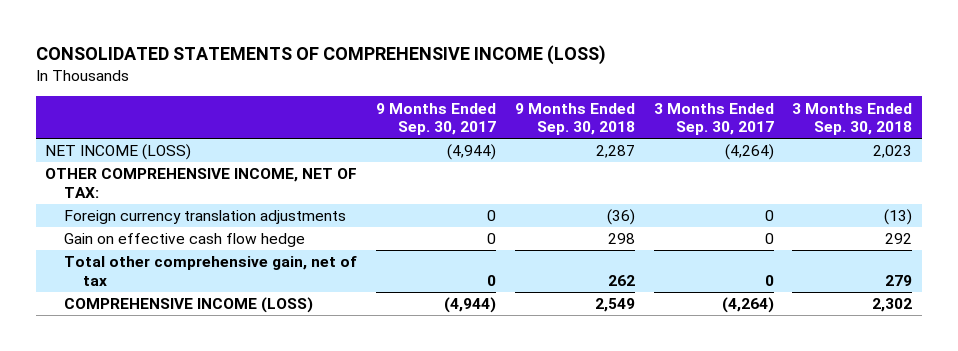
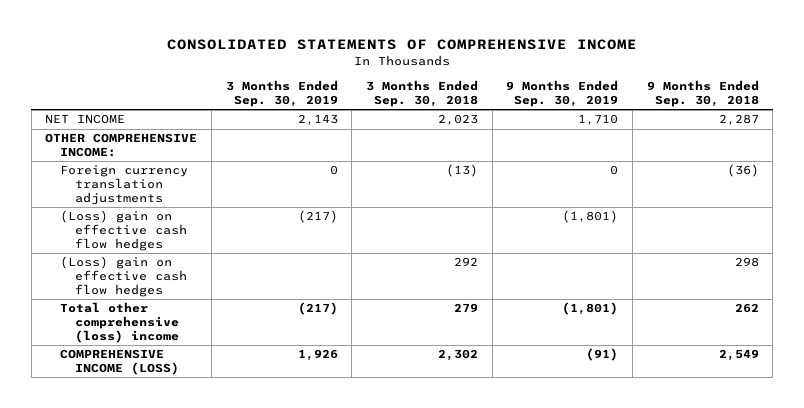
- CONSOLIDATED STATEMENTS OF COMPREHENSIVE INCOME (LOSS)
+ CONSOLIDATED STATEMENTS OF COMPREHENSIVE INCOME
- | 9 Months Ended Sep. 30, 2017 | 9 Months Ended Sep. 30, 2018 | 3 Months Ended Sep. 30, 2017 | 3 Months Ended Sep. 30, 2018
+ | 3 Months Ended Sep. 30, 2019 | 3 Months Ended Sep. 30, 2018 | 9 Months Ended Sep. 30, 2019 | 9 Months Ended Sep. 30, 2018
- NET INCOME (LOSS) | (4,944) | 2,287 | (4,264) | 2,023
- OTHER COMPREHENSIVE INCOME, NET OF TAX:
+ NET INCOME | 2,143 | 2,023 | 1,710 | 2,287
+ OTHER COMPREHENSIVE INCOME:
- Gain on effective cash flow hedge | 0 | 298 | 0 | 292
- Total other comprehensive gain, net of tax | 0 | 262 | 0 | 279
+ (Loss) gain on effective cash flow hedges | (217) | | (1,801) |
+ (Loss) gain on effective cash flow hedges | | 292 | | 298
+ Total other comprehensive (loss) income | (217) | 279 | (1,801) | 262

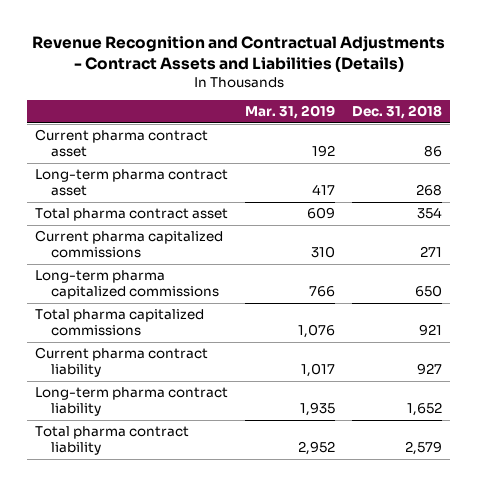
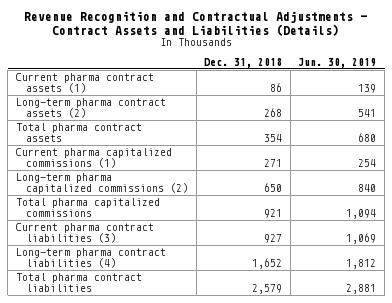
- | Mar. 31, 2019 | Dec. 31, 2018
+ | Dec. 31, 2018 | Jun. 30, 2019
- Current pharma contract asset | 192 | 86
- Long-term pharma contract asset | 417 | 268
- Total pharma contract asset | 609 | 354
- Current pharma capitalized commissions | 310 | 271
- Long-term pharma capitalized commissions | 766 | 650
+ Current pharma contract assets (1) | 86 | 139
+ Long-term pharma contract assets (2) | 268 | 541
+ Total pharma contract assets | 354 | 680
+ Current pharma capitalized commissions (1) | 271 | 254
+ Long-term pharma capitalized commissions (2) | 650 | 840
- Current pharma contract liability | 1,017 | 927
- Long-term pharma contract liability | 1,935 | 1,652
- Total pharma contract liability | 2,952 | 2,579
+ Current pharma contract liabilities (3) | 927 | 1,069
+ Long-term pharma contract liabilities (4) | 1,652 | 1,812
+ Total pharma contract liabilities | 2,579 | 2,881

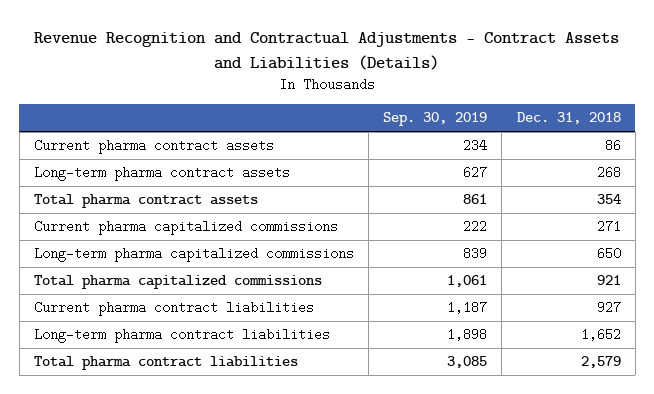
- | Dec. 31, 2018 | Jun. 30, 2019
+ | Sep. 30, 2019 | Dec. 31, 2018
- Current pharma contract assets (1) | 86 | 139
- Long-term pharma contract assets (2) | 268 | 541
+ Current pharma contract assets | 234 | 86
+ Long-term pharma contract assets | 627 | 268
- Current pharma capitalized commissions (1) | 271 | 254
- Long-term pharma capitalized commissions (2) | 650 | 840
+ Current pharma capitalized commissions | 222 | 271
+ Long-term pharma capitalized commissions | 839 | 650
- Current pharma contract liabilities (3) | 927 | 1,069
- Long-term pharma contract liabilities (4) | 1,652 | 1,812
+ Current pharma contract liabilities | 1,187 | 927
+ Long-term pharma contract liabilities | 1,898 | 1,652

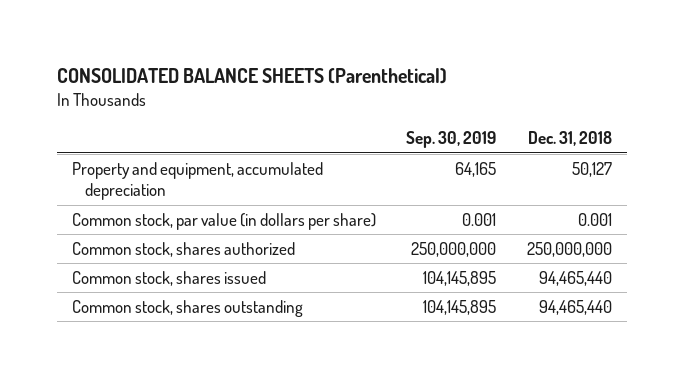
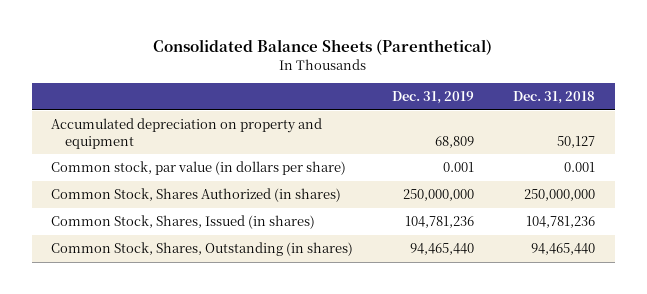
- CONSOLIDATED BALANCE SHEETS (Parenthetical)
+ Consolidated Balance Sheets (Parenthetical)
- | Sep. 30, 2019 | Dec. 31, 2018
+ | Dec. 31, 2019 | Dec. 31, 2018
- Property and equipment, accumulated depreciation | 64,165 | 50,127
+ Accumulated depreciation on property and equipment | 68,809 | 50,127
- Common stock, shares authorized | 250,000,000 | 250,000,000
- Common stock, shares issued | 104,145,895 | 94,465,440
- Common stock, shares outstanding | 104,145,895 | 94,465,440
+ Common Stock, Shares Authorized (in shares) | 250,000,000 | 250,000,000
+ Common Stock, Shares, Issued (in shares) | 104,781,236 | 104,781,236
+ Common Stock, Shares, Outstanding (in shares) | 94,465,440 | 94,465,440

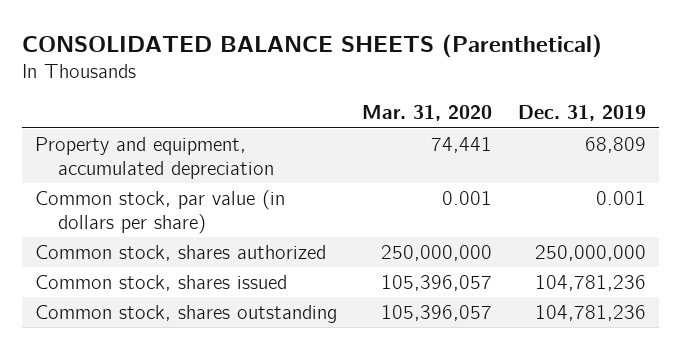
- Consolidated Balance Sheets (Parenthetical)
+ CONSOLIDATED BALANCE SHEETS (Parenthetical)
- | Dec. 31, 2019 | Dec. 31, 2018
+ | Mar. 31, 2020 | Dec. 31, 2019
- Accumulated depreciation on property and equipment | 68,809 | 50,127
+ Property and equipment, accumulated depreciation | 74,441 | 68,809
- Common Stock, Shares Authorized (in shares) | 250,000,000 | 250,000,000
- Common Stock, Shares, Issued (in shares) | 104,781,236 | 104,781,236
- Common Stock, Shares, Outstanding (in shares) | 94,465,440 | 94,465,440
+ Common stock, shares authorized | 250,000,000 | 250,000,000
+ Common stock, shares issued | 105,396,057 | 104,781,236
+ Common stock, shares outstanding | 105,396,057 | 104,781,236

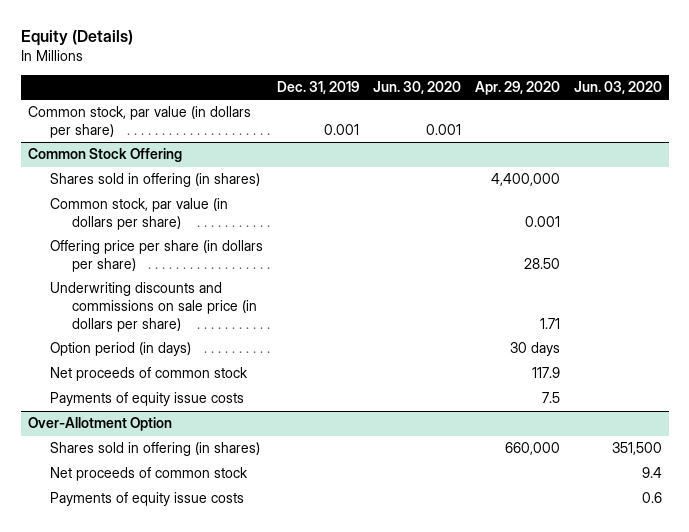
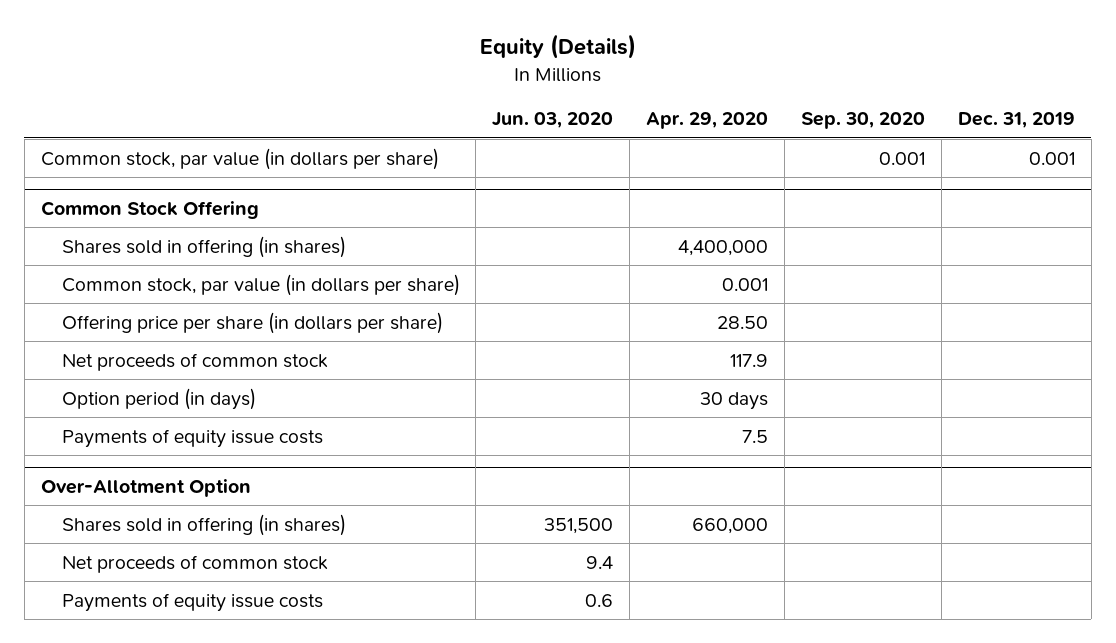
- | Dec. 31, 2019 | Jun. 30, 2020 | Apr. 29, 2020 | Jun. 03, 2020
+ | Jun. 03, 2020 | Apr. 29, 2020 | Sep. 30, 2020 | Dec. 31, 2019
@ Common Stock Offering
- Underwriting discounts and commissions on sale price (in dollars per share) | | | 1.71 |
moved down: Option period (in days) | | 30 days | |

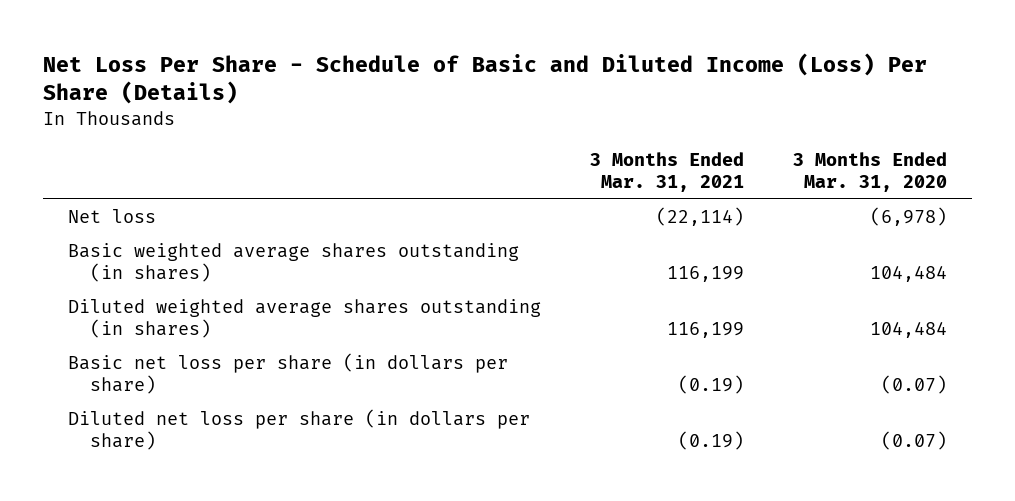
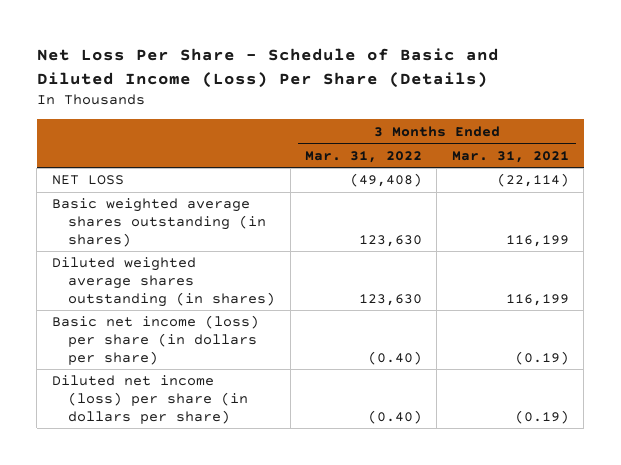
- | 3 Months Ended Mar. 31, 2021 | 3 Months Ended Mar. 31, 2020
+ | 3 Months Ended Mar. 31, 2022 | 3 Months Ended Mar. 31, 2021
- Net loss | (22,114) | (6,978)
+ NET LOSS | (49,408) | (22,114)
- Basic net loss per share (in dollars per share) | (0.19) | (0.07)
- Diluted net loss per share (in dollars per share) | (0.19) | (0.07)
+ Basic net income (loss) per share (in dollars per share) | (0.40) | (0.19)
+ Diluted net income (loss) per share (in dollars per share) | (0.40) | (0.19)

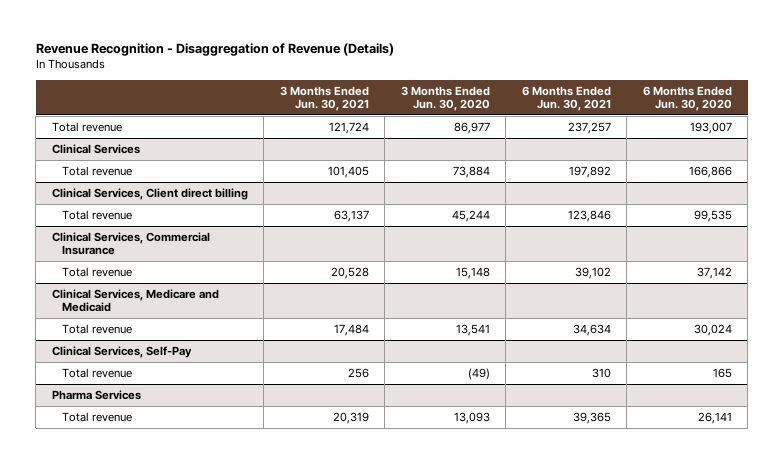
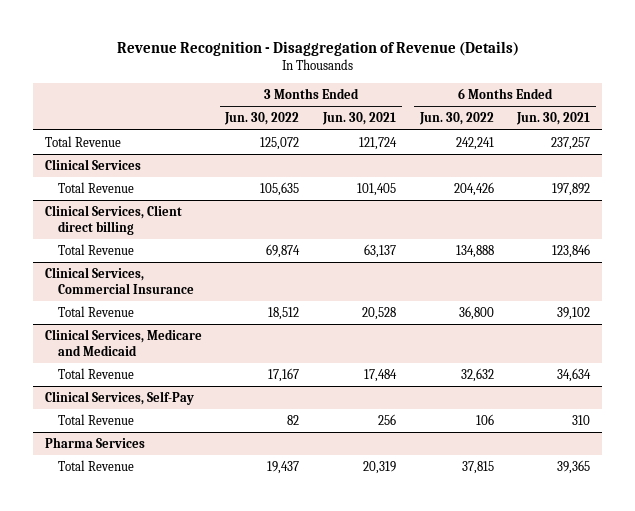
- | 3 Months Ended Jun. 30, 2021 | 3 Months Ended Jun. 30, 2020 | 6 Months Ended Jun. 30, 2021 | 6 Months Ended Jun. 30, 2020
+ | 3 Months Ended Jun. 30, 2022 | 3 Months Ended Jun. 30, 2021 | 6 Months Ended Jun. 30, 2022 | 6 Months Ended Jun. 30, 2021
- Total revenue | 121,724 | 86,977 | 237,257 | 193,007
+ Total Revenue | 125,072 | 121,724 | 242,241 | 237,257
@ Clinical Services
- Total revenue | 101,405 | 73,884 | 197,892 | 166,866
+ Total Revenue | 105,635 | 101,405 | 204,426 | 197,892
@ Clinical Services, Client direct billing
- Total revenue | 63,137 | 45,244 | 123,846 | 99,535
+ Total Revenue | 69,874 | 63,137 | 134,888 | 123,846
@ Clinical Services, Commercial Insurance
- Total revenue | 20,528 | 15,148 | 39,102 | 37,142
+ Total Revenue | 18,512 | 20,528 | 36,800 | 39,102
@ Clinical Services, Medicare and Medicaid
- Total revenue | 17,484 | 13,541 | 34,634 | 30,024
+ Total Revenue | 17,167 | 17,484 | 32,632 | 34,634
@ Clinical Services, Self-Pay
- Total revenue | 256 | (49) | 310 | 165
+ Total Revenue | 82 | 256 | 106 | 310
@ Pharma Services
- Total revenue | 20,319 | 13,093 | 39,365 | 26,141
+ Total Revenue | 19,437 | 20,319 | 37,815 | 39,365

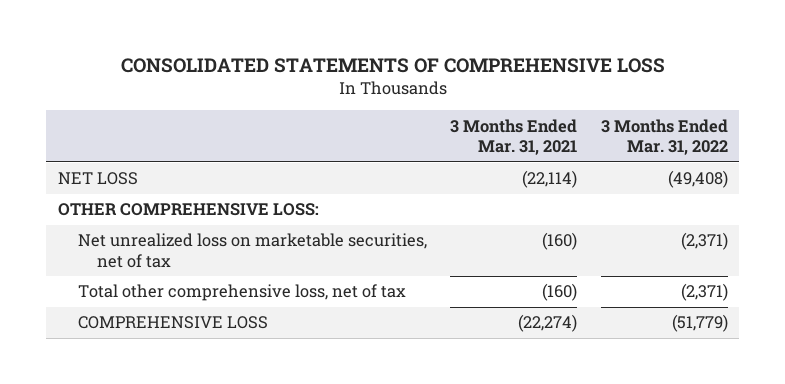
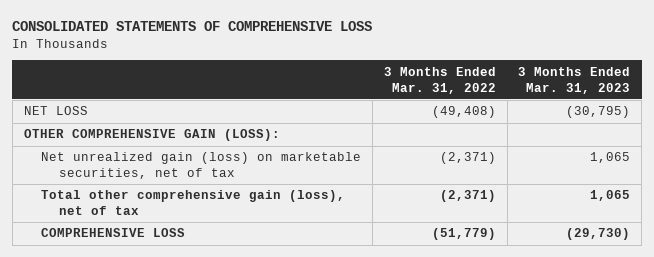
- | 3 Months Ended Mar. 31, 2021 | 3 Months Ended Mar. 31, 2022
+ | 3 Months Ended Mar. 31, 2022 | 3 Months Ended Mar. 31, 2023
- OTHER COMPREHENSIVE LOSS:
- Net unrealized loss on marketable securities, net of tax | (160) | (2,371)
- Total other comprehensive loss, net of tax | (160) | (2,371)
+ OTHER COMPREHENSIVE GAIN (LOSS):
+ Net unrealized gain (loss) on marketable securities, net of tax | (2,371) | 1,065
+ Total other comprehensive gain (loss), net of tax | (2,371) | 1,065

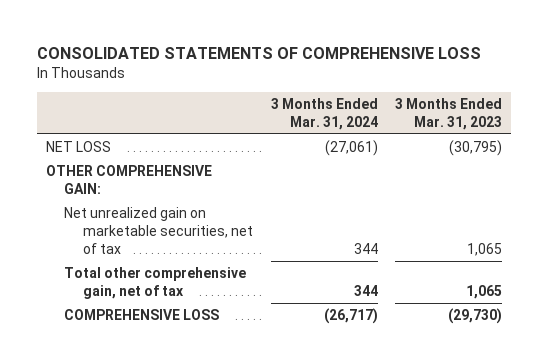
- | 3 Months Ended Mar. 31, 2022 | 3 Months Ended Mar. 31, 2023
+ | 3 Months Ended Mar. 31, 2024 | 3 Months Ended Mar. 31, 2023
- OTHER COMPREHENSIVE GAIN (LOSS):
- Net unrealized gain (loss) on marketable securities, net of tax | (2,371) | 1,065
- Total other comprehensive gain (loss), net of tax | (2,371) | 1,065
+ OTHER COMPREHENSIVE GAIN:
+ Net unrealized gain on marketable securities, net of tax | 344 | 1,065
+ Total other comprehensive gain, net of tax | 344 | 1,065

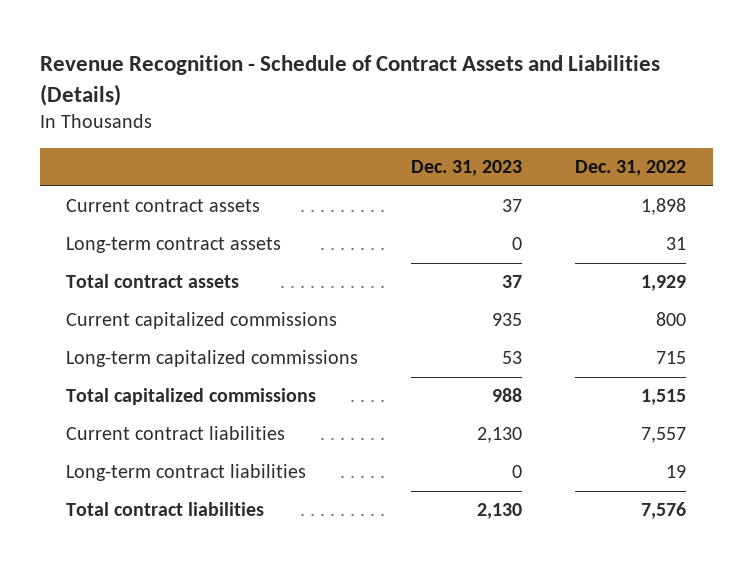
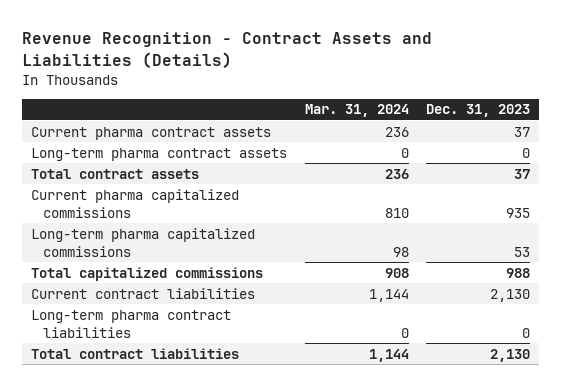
- Revenue Recognition - Schedule of Contract Assets and Liabilities (Details)
+ Revenue Recognition - Contract Assets and Liabilities (Details)
- | Dec. 31, 2023 | Dec. 31, 2022
+ | Mar. 31, 2024 | Dec. 31, 2023
- Current contract assets | 37 | 1,898
- Long-term contract assets | 0 | 31
+ Current pharma contract assets | 236 | 37
+ Long-term pharma contract assets | 0 | 0
- Current capitalized commissions | 935 | 800
- Long-term capitalized commissions | 53 | 715
+ Current pharma capitalized commissions | 810 | 935
+ Long-term pharma capitalized commissions | 98 | 53
- Long-term contract liabilities | 0 | 19
+ Long-term pharma contract liabilities | 0 | 0

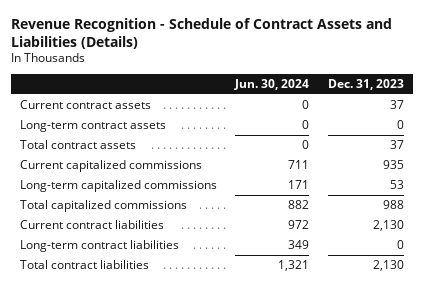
- Revenue Recognition - Contract Assets and Liabilities (Details)
+ Revenue Recognition - Schedule of Contract Assets and Liabilities (Details)
- | Mar. 31, 2024 | Dec. 31, 2023
+ | Jun. 30, 2024 | Dec. 31, 2023
- Current pharma contract assets | 236 | 37
- Long-term pharma contract assets | 0 | 0
+ Current contract assets | 0 | 37
+ Long-term contract assets | 0 | 0
- Current pharma capitalized commissions | 810 | 935
- Long-term pharma capitalized commissions | 98 | 53
+ Current capitalized commissions | 711 | 935
+ Long-term capitalized commissions | 171 | 53
- Long-term pharma contract liabilities | 0 | 0
+ Long-term contract liabilities | 349 | 0

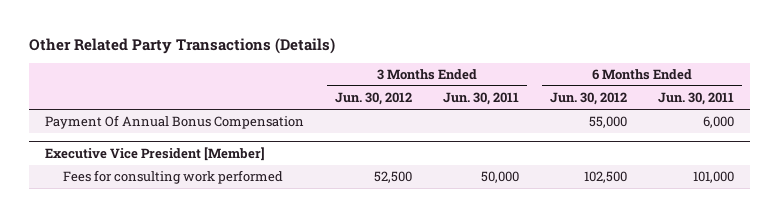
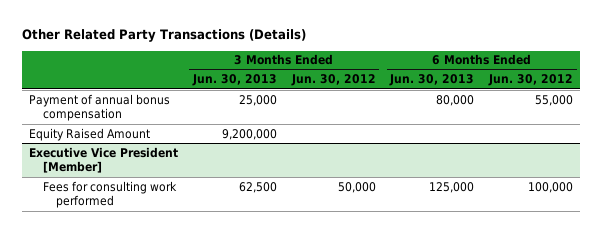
- | 3 Months Ended Jun. 30, 2012 | 3 Months Ended Jun. 30, 2011 | 6 Months Ended Jun. 30, 2012 | 6 Months Ended Jun. 30, 2011
+ | 3 Months Ended Jun. 30, 2013 | 3 Months Ended Jun. 30, 2012 | 6 Months Ended Jun. 30, 2013 | 6 Months Ended Jun. 30, 2012
- Payment Of Annual Bonus Compensation | | | 55,000 | 6,000
+ Payment of annual bonus compensation | 25,000 | | 80,000 | 55,000
+ Equity Raised Amount | 9,200,000 | | |
@ Executive Vice President [Member]
- Fees for consulting work performed | 52,500 | 50,000 | 102,500 | 101,000
+ Fees for consulting work performed | 62,500 | 50,000 | 125,000 | 100,000

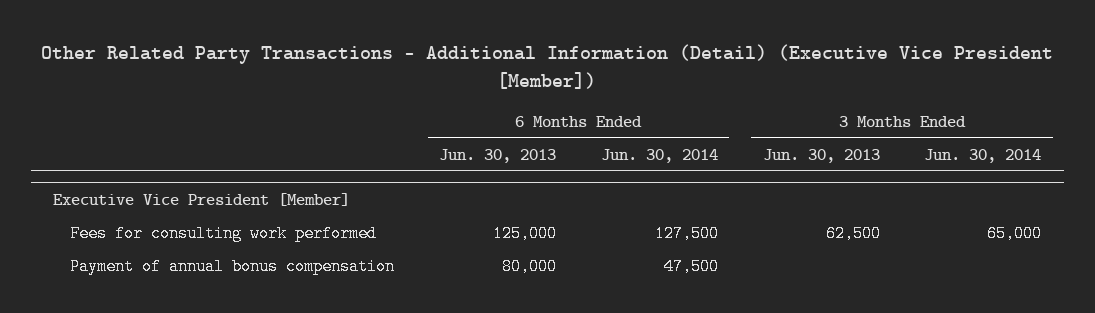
- Other Related Party Transactions (Details)
+ Other Related Party Transactions - Additional Information (Detail) (Executive Vice President [Member])
- | 3 Months Ended Jun. 30, 2013 | 3 Months Ended Jun. 30, 2012 | 6 Months Ended Jun. 30, 2013 | 6 Months Ended Jun. 30, 2012
+ | 6 Months Ended Jun. 30, 2013 | 6 Months Ended Jun. 30, 2014 | 3 Months Ended Jun. 30, 2013 | 3 Months Ended Jun. 30, 2014
- Payment of annual bonus compensation | 25,000 | | 80,000 | 55,000
- Equity Raised Amount | 9,200,000 | | |
@ Executive Vice President [Member]
+ Payment of annual bonus compensation | 80,000 | 47,500 | |

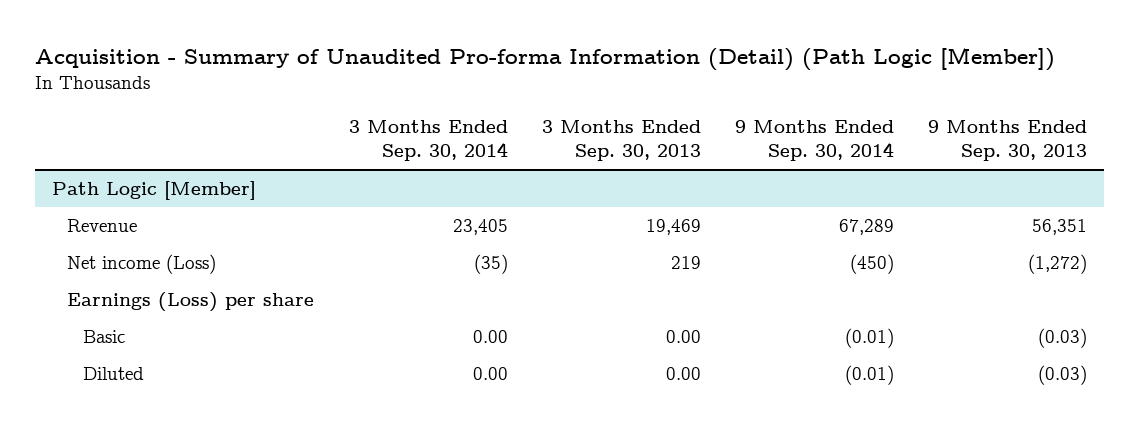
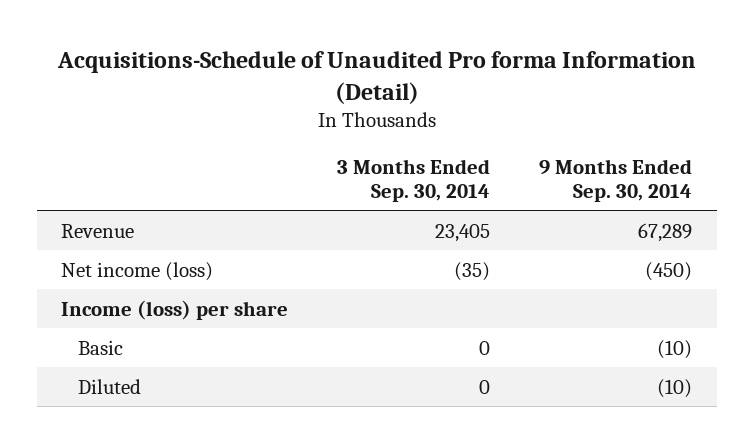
- Acquisition - Summary of Unaudited Pro-forma Information (Detail) (Path Logic [Member])
+ Acquisitions-Schedule of Unaudited Pro forma Information (Detail)
- | 3 Months Ended Sep. 30, 2014 | 3 Months Ended Sep. 30, 2013 | 9 Months Ended Sep. 30, 2014 | 9 Months Ended Sep. 30, 2013
+ | 3 Months Ended Sep. 30, 2014 | 9 Months Ended Sep. 30, 2014
- Path Logic [Member]
- Net income (Loss) | (35) | 219 | (450) | (1,272)
- Earnings (Loss) per share
- Basic | 0.00 | 0.00 | (0.01) | (0.03)
- Diluted | 0.00 | 0.00 | (0.01) | (0.03)
+ Net income (loss) | (35) | (450)
+ Income (loss) per share
+ Basic | 0 | (10)
+ Diluted | 0 | (10)

